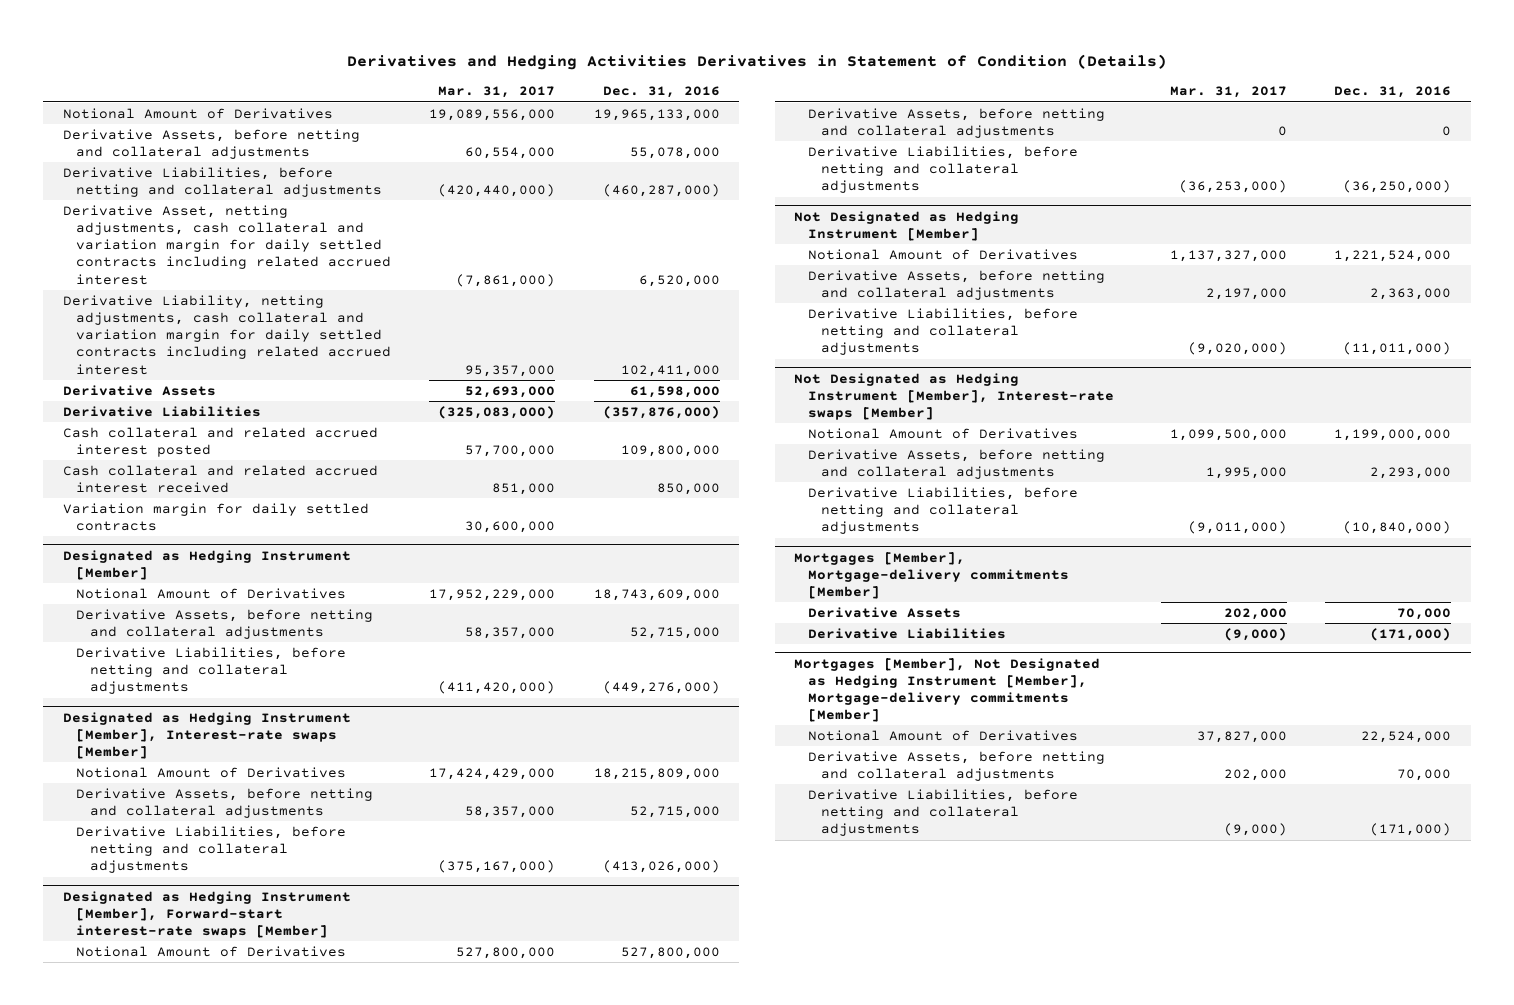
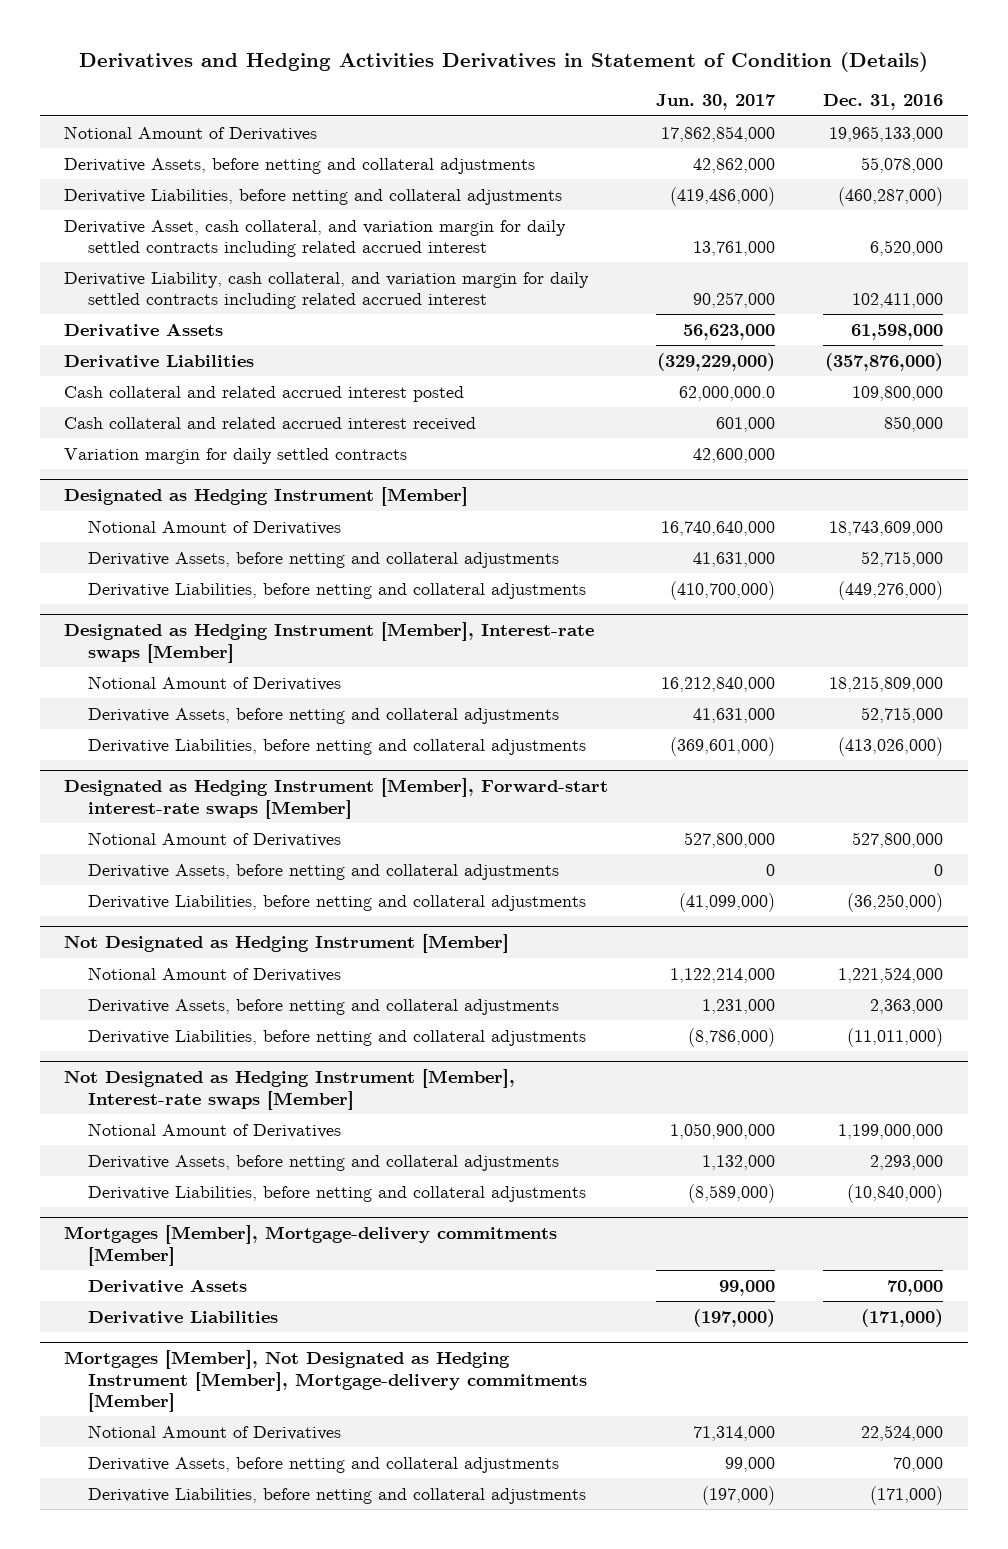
- | Mar. 31, 2017 | Dec. 31, 2016
+ | Jun. 30, 2017 | Dec. 31, 2016
- Derivative Asset, netting adjustments, cash collateral and variation margin for daily settled contracts including related accrued interest | (7,861,000) | 6,520,000
- Derivative Liability, netting adjustments, cash collateral and variation margin for daily settled contracts including related accrued interest | 95,357,000 | 102,411,000
+ Derivative Asset, cash collateral, and variation margin for daily settled contracts including related accrued interest | 13,761,000 | 6,520,000
+ Derivative Liability, cash collateral, and variation margin for daily settled contracts including related accrued interest | 90,257,000 | 102,411,000

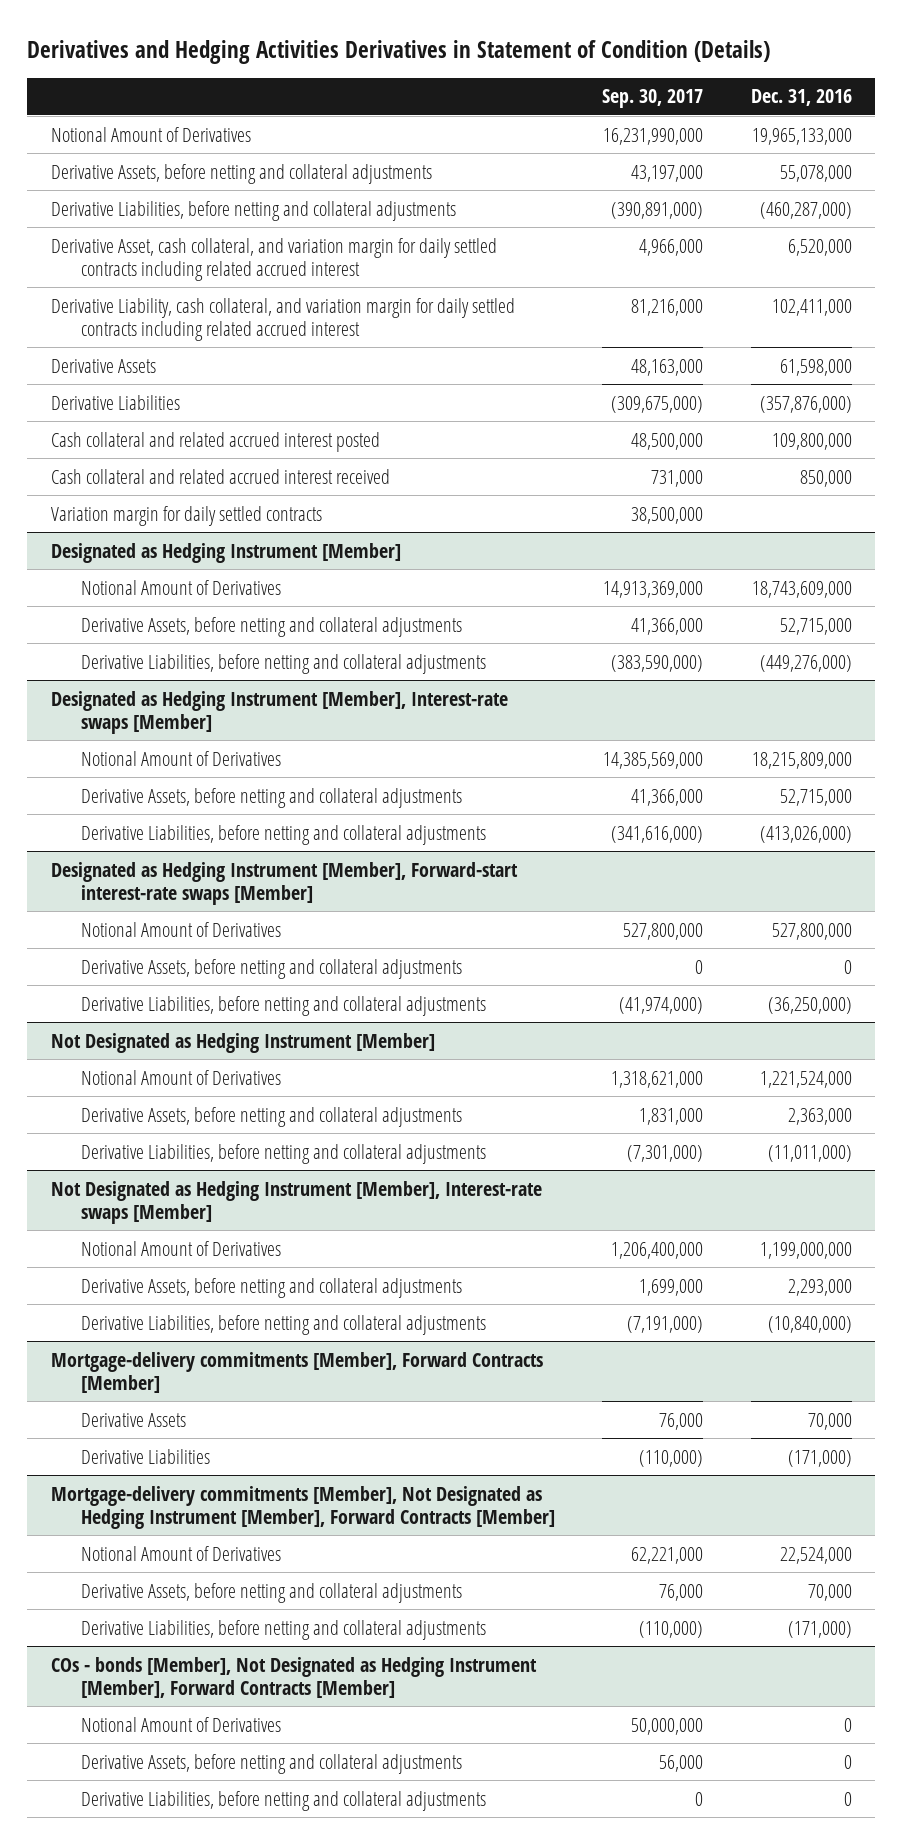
- | Jun. 30, 2017 | Dec. 31, 2016
+ | Sep. 30, 2017 | Dec. 31, 2016
- Mortgages [Member], Mortgage-delivery commitments [Member]
+ Mortgage-delivery commitments [Member], Forward Contracts [Member]
- Mortgages [Member], Not Designated as Hedging Instrument [Member], Mortgage-delivery commitments [Member]
+ Mortgage-delivery commitments [Member], Not Designated as Hedging Instrument [Member], Forward Contracts [Member]
+ COs - bonds [Member], Not Designated as Hedging Instrument [Member], Forward Contracts [Member]
+ Notional Amount of Derivatives | 50,000,000 | 0
+ Derivative Assets, before netting and collateral adjustments | 56,000 | 0
+ Derivative Liabilities, before netting and collateral adjustments | 0 | 0

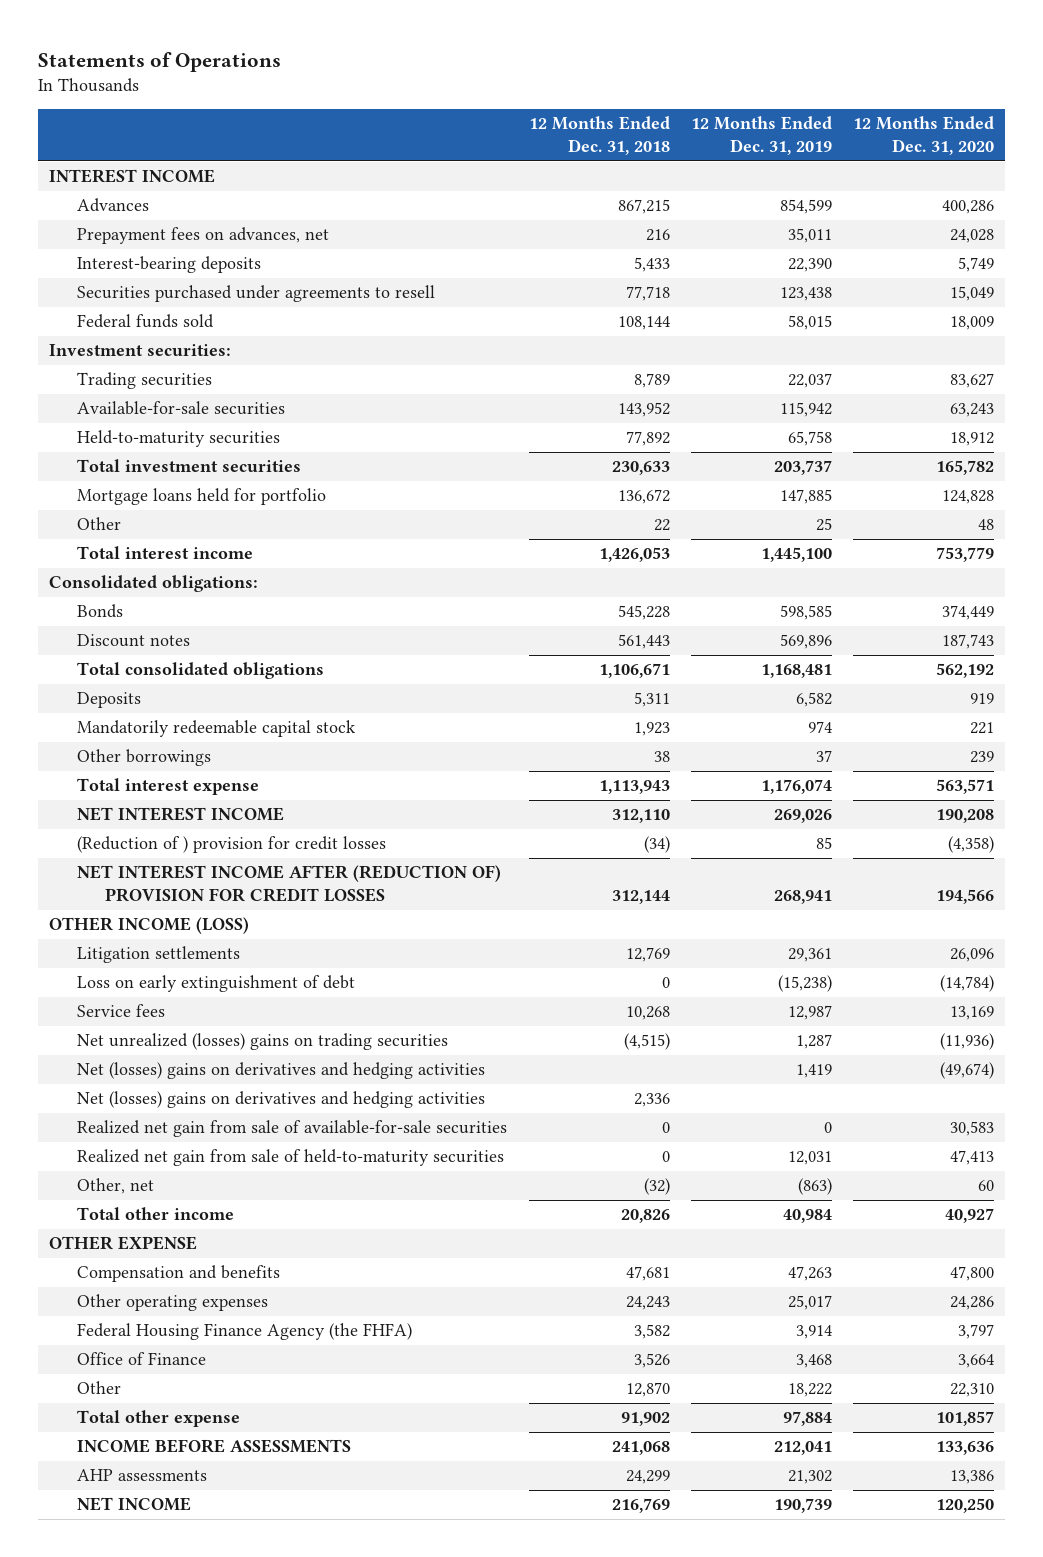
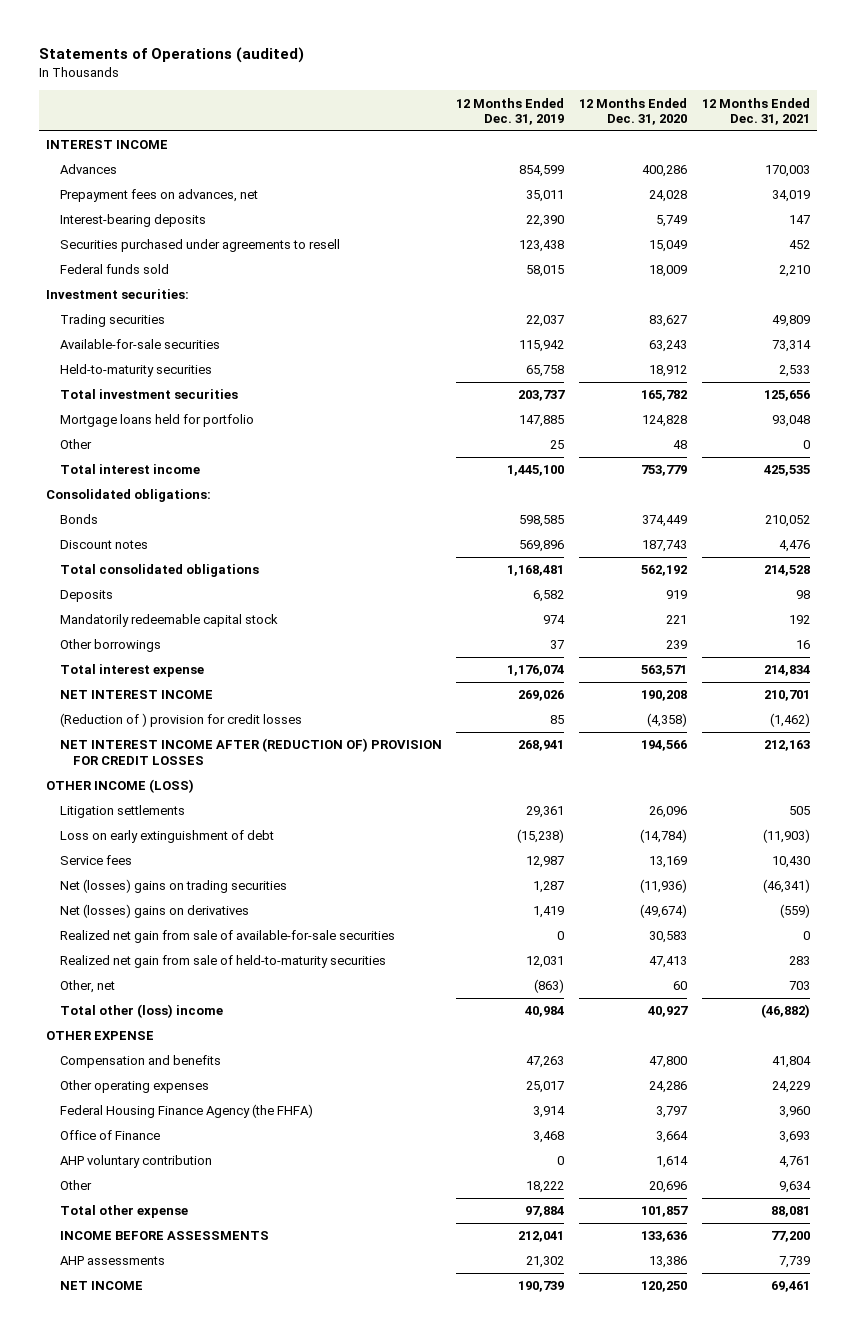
- Statements of Operations
+ Statements of Operations (audited)
- | 12 Months Ended Dec. 31, 2018 | 12 Months Ended Dec. 31, 2019 | 12 Months Ended Dec. 31, 2020
+ | 12 Months Ended Dec. 31, 2019 | 12 Months Ended Dec. 31, 2020 | 12 Months Ended Dec. 31, 2021
- Net unrealized (losses) gains on trading securities | (4,515) | 1,287 | (11,936)
- Net (losses) gains on derivatives and hedging activities | | 1,419 | (49,674)
- Net (losses) gains on derivatives and hedging activities | 2,336 | |
+ Net (losses) gains on trading securities | 1,287 | (11,936) | (46,341)
+ Net (losses) gains on derivatives | 1,419 | (49,674) | (559)
- Total other income | 20,826 | 40,984 | 40,927
+ Total other (loss) income | 40,984 | 40,927 | (46,882)
- Other | 12,870 | 18,222 | 22,310
+ AHP voluntary contribution | 0 | 1,614 | 4,761
+ Other | 18,222 | 20,696 | 9,634

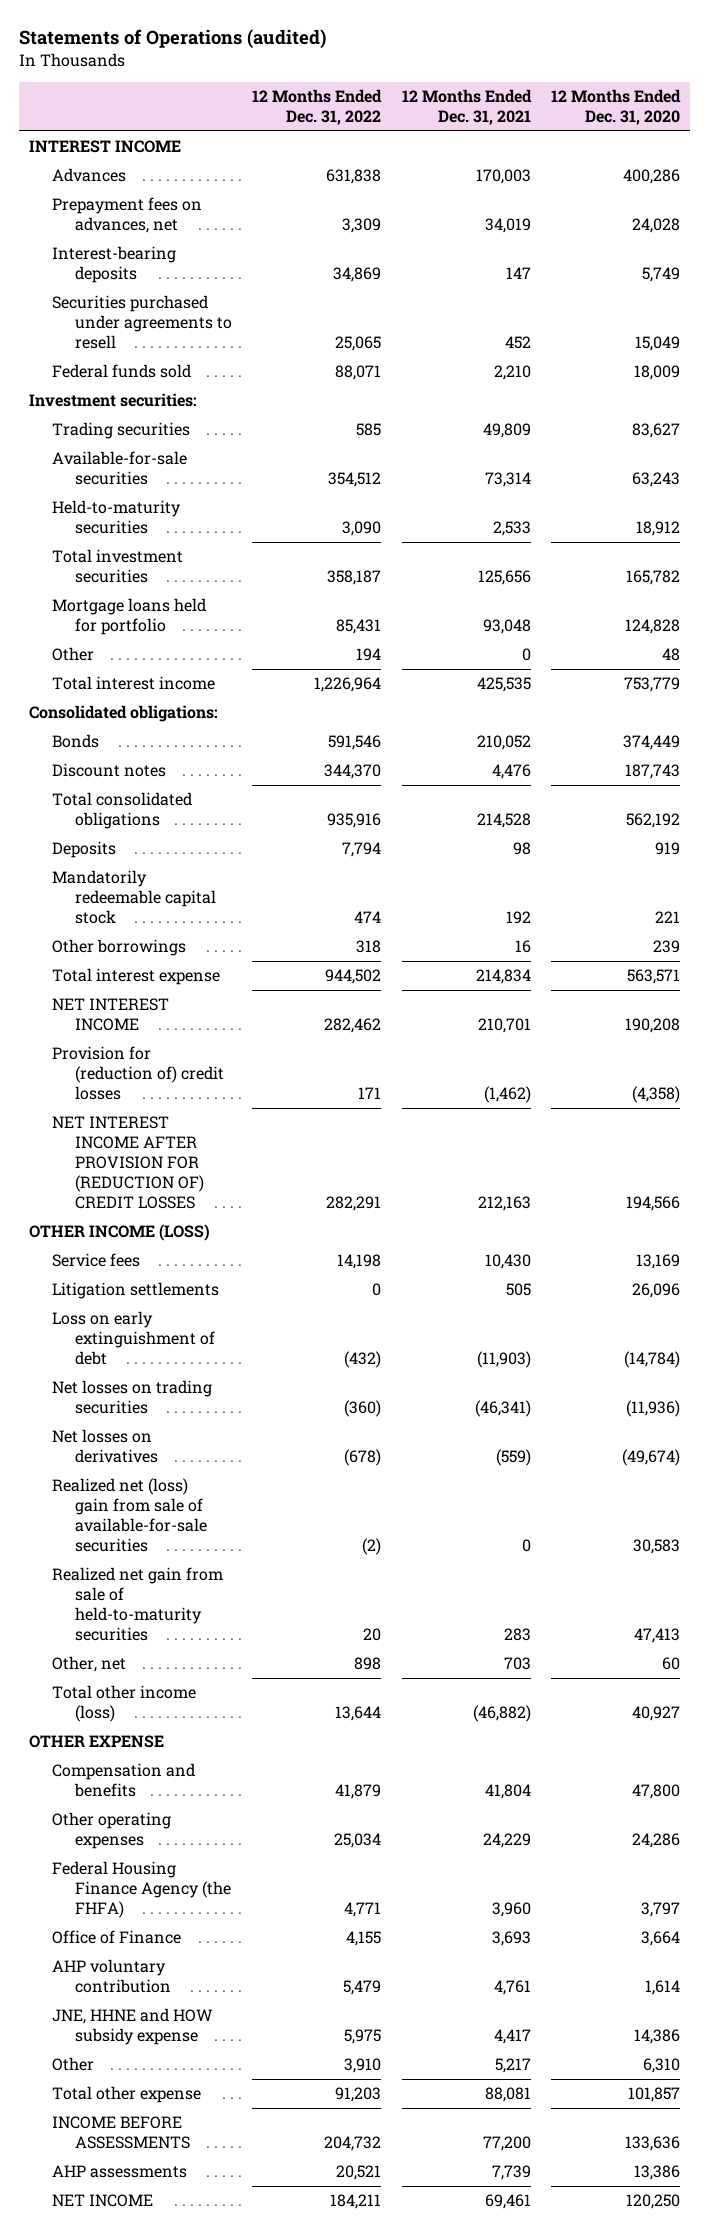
- | 12 Months Ended Dec. 31, 2019 | 12 Months Ended Dec. 31, 2020 | 12 Months Ended Dec. 31, 2021
+ | 12 Months Ended Dec. 31, 2022 | 12 Months Ended Dec. 31, 2021 | 12 Months Ended Dec. 31, 2020
- (Reduction of ) provision for credit losses | 85 | (4,358) | (1,462)
- NET INTEREST INCOME AFTER (REDUCTION OF) PROVISION FOR CREDIT LOSSES | 268,941 | 194,566 | 212,163
+ Provision for (reduction of) credit losses | 171 | (1,462) | (4,358)
+ NET INTEREST INCOME AFTER PROVISION FOR (REDUCTION OF) CREDIT LOSSES | 282,291 | 212,163 | 194,566
moved up: Service fees | 14,198 | 10,430 | 13,169
- Net (losses) gains on trading securities | 1,287 | (11,936) | (46,341)
- Net (losses) gains on derivatives | 1,419 | (49,674) | (559)
- Realized net gain from sale of available-for-sale securities | 0 | 30,583 | 0
+ Net losses on trading securities | (360) | (46,341) | (11,936)
+ Net losses on derivatives | (678) | (559) | (49,674)
+ Realized net (loss) gain from sale of available-for-sale securities | (2) | 0 | 30,583
- Total other (loss) income | 40,984 | 40,927 | (46,882)
+ Total other income (loss) | 13,644 | (46,882) | 40,927
- Other | 18,222 | 20,696 | 9,634
+ JNE, HHNE and HOW subsidy expense | 5,975 | 4,417 | 14,386
+ Other | 3,910 | 5,217 | 6,310

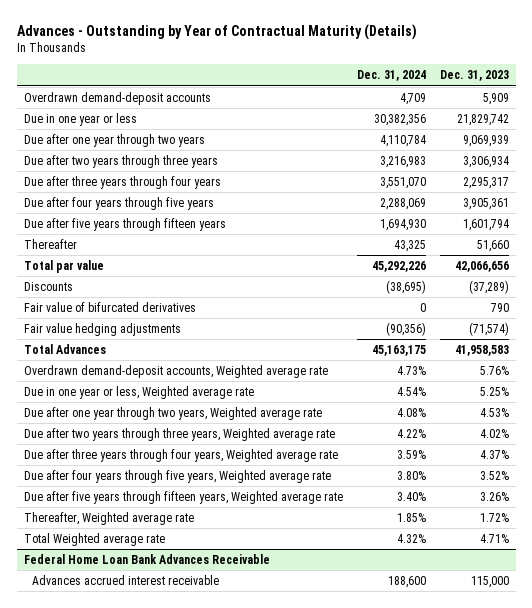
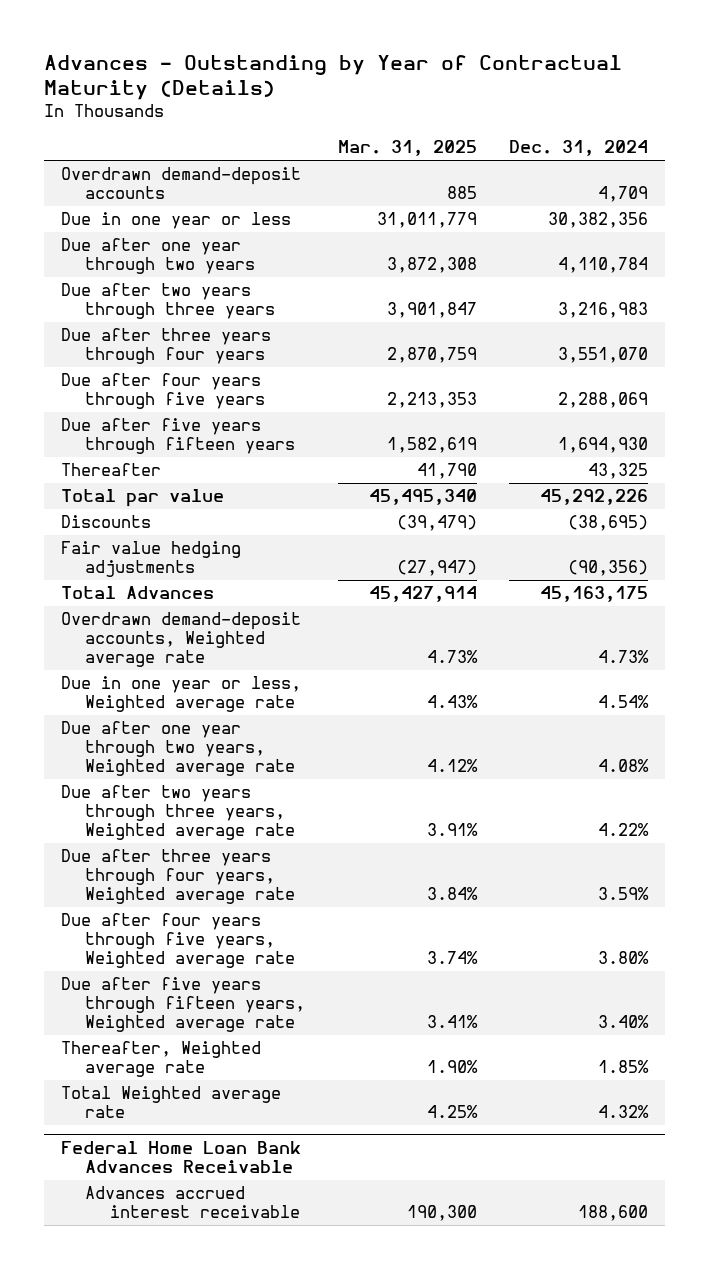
- | Dec. 31, 2024 | Dec. 31, 2023
+ | Mar. 31, 2025 | Dec. 31, 2024
- Fair value of bifurcated derivatives | 0 | 790

